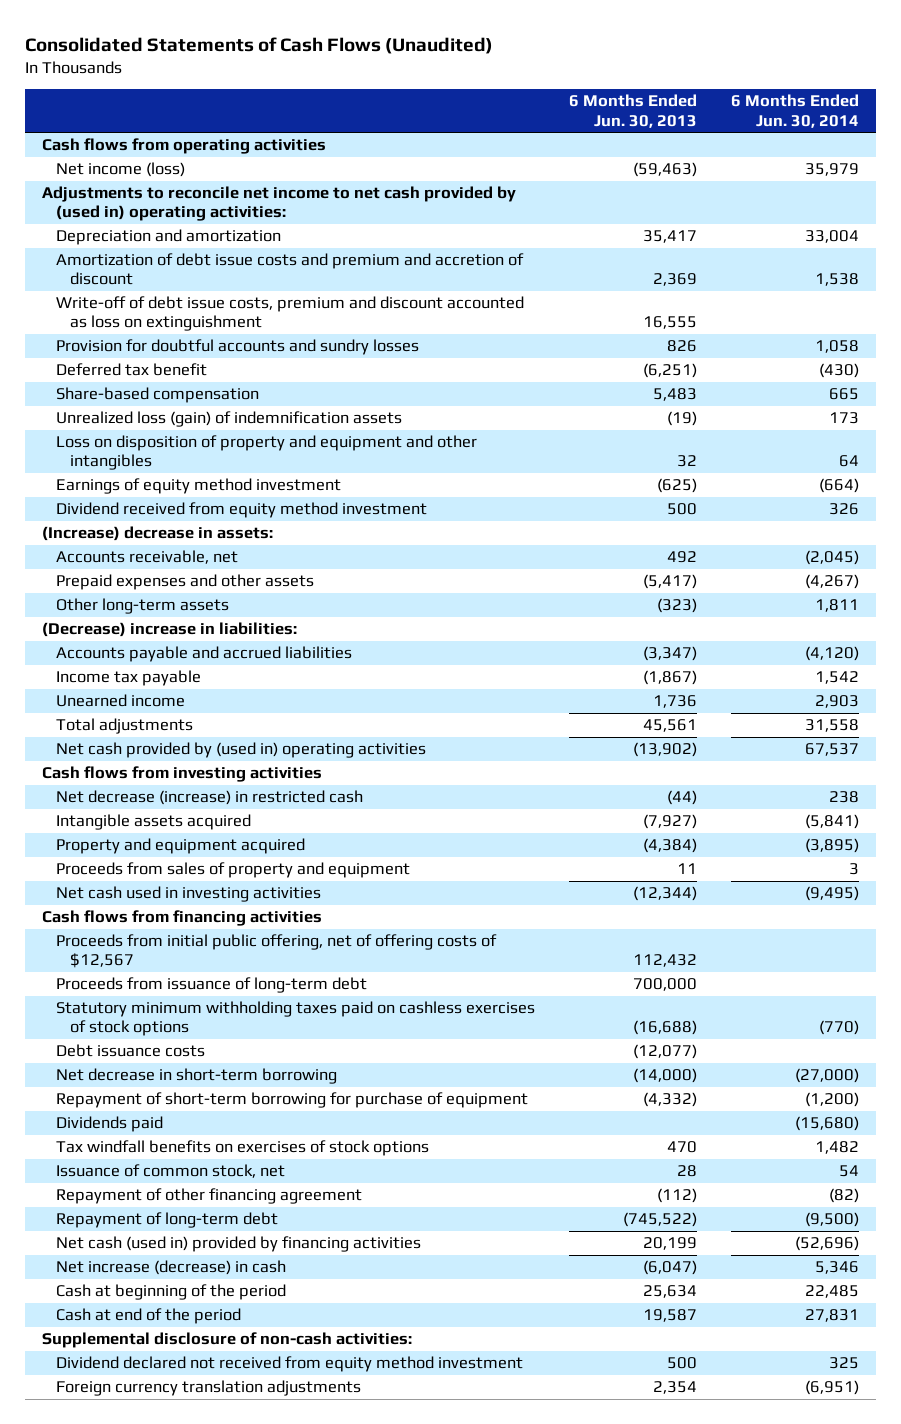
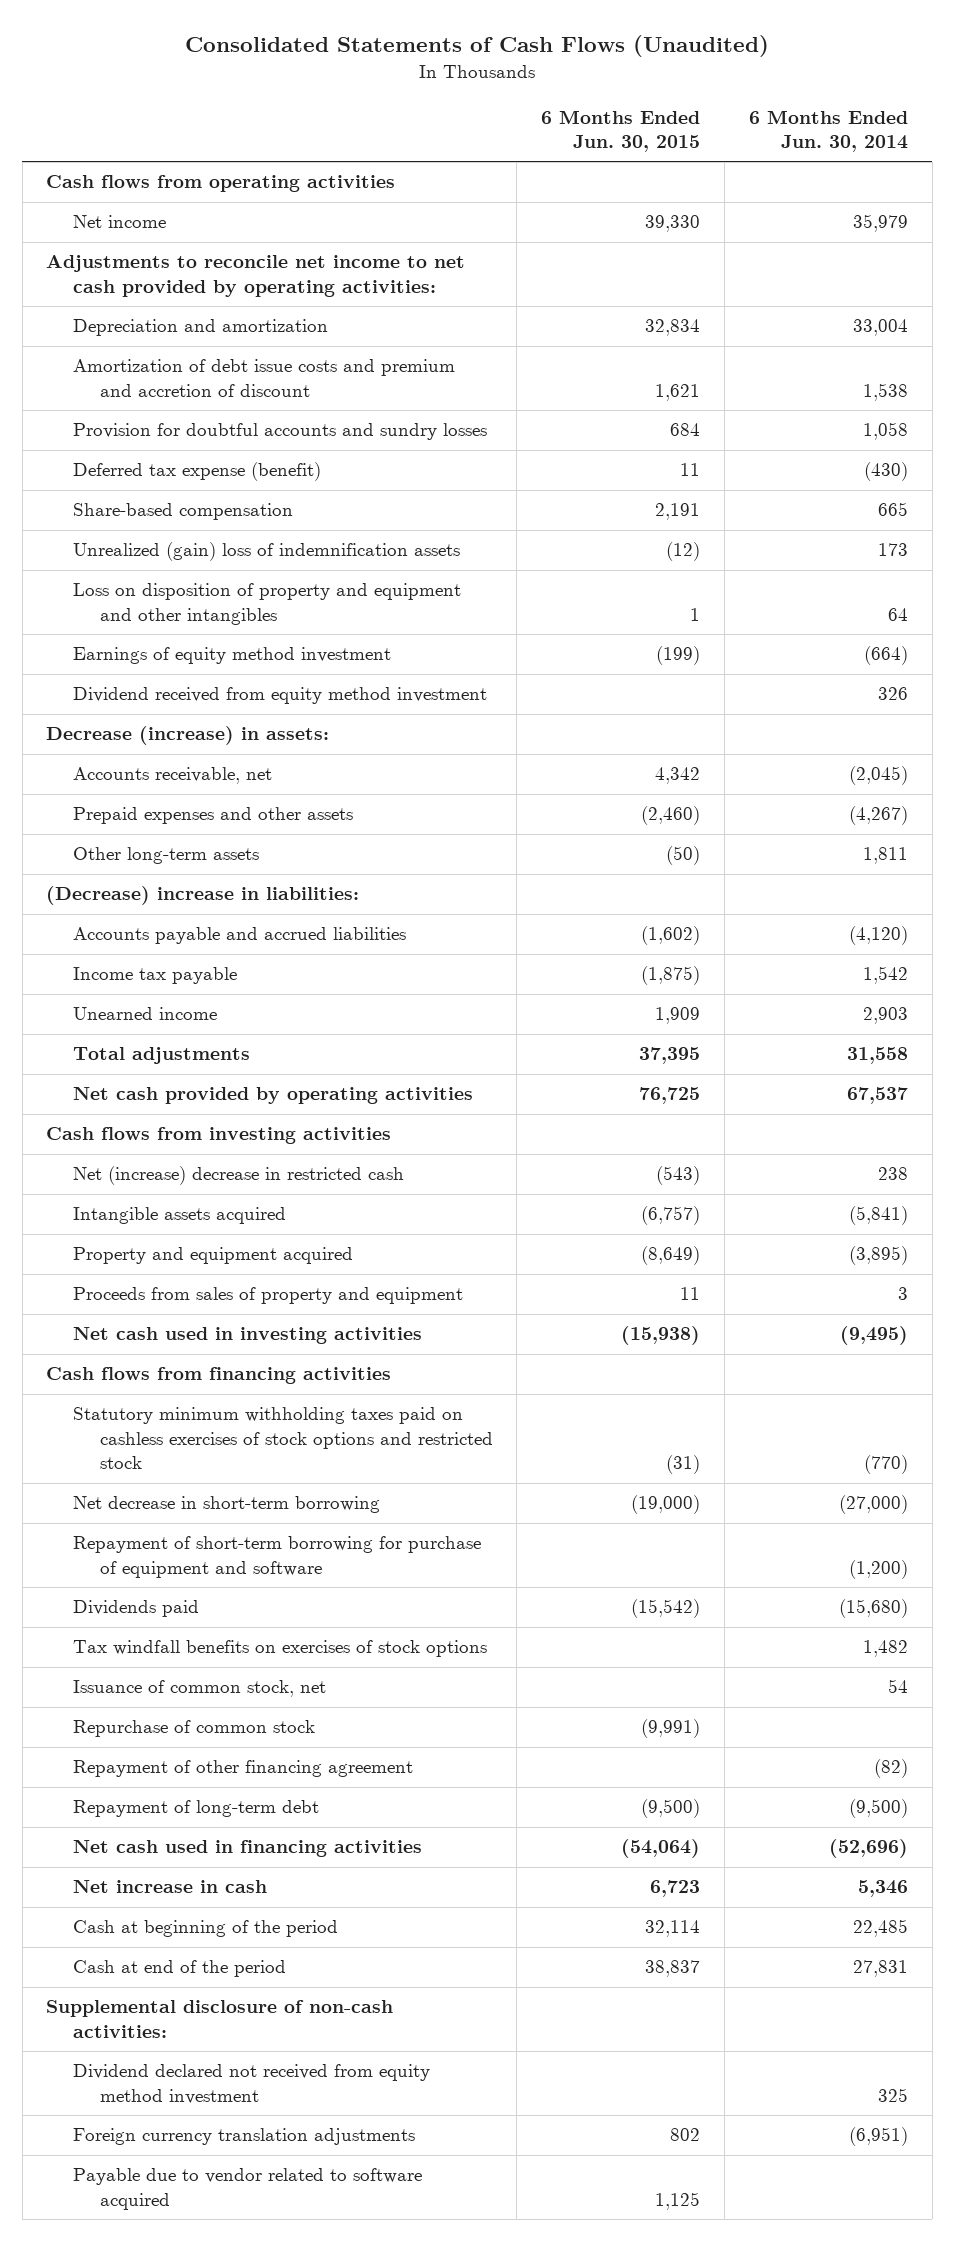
- | 6 Months Ended Jun. 30, 2013 | 6 Months Ended Jun. 30, 2014
+ | 6 Months Ended Jun. 30, 2015 | 6 Months Ended Jun. 30, 2014
- Net income (loss) | (59,463) | 35,979
- Adjustments to reconcile net income to net cash provided by (used in) operating activities:
+ Net income | 39,330 | 35,979
+ Adjustments to reconcile net income to net cash provided by operating activities:
- Write-off of debt issue costs, premium and discount accounted as loss on extinguishment | 16,555 |
- Deferred tax benefit | (6,251) | (430)
+ Deferred tax expense (benefit) | 11 | (430)
- Unrealized loss (gain) of indemnification assets | (19) | 173
+ Unrealized (gain) loss of indemnification assets | (12) | 173
- (Increase) decrease in assets:
+ Decrease (increase) in assets:
- Net cash provided by (used in) operating activities | (13,902) | 67,537
+ Net cash provided by operating activities | 76,725 | 67,537
- Net decrease (increase) in restricted cash | (44) | 238
+ Net (increase) decrease in restricted cash | (543) | 238
- Proceeds from initial public offering, net of offering costs of $12,567 | 112,432 |
- Proceeds from issuance of long-term debt | 700,000 |
- Statutory minimum withholding taxes paid on cashless exercises of stock options | (16,688) | (770)
- Debt issuance costs | (12,077) |
+ Statutory minimum withholding taxes paid on cashless exercises of stock options and restricted stock | (31) | (770)
- Repayment of short-term borrowing for purchase of equipment | (4,332) | (1,200)
+ Repayment of short-term borrowing for purchase of equipment and software | | (1,200)
+ Repurchase of common stock | (9,991) |
- Net cash (used in) provided by financing activities | 20,199 | (52,696)
- Net increase (decrease) in cash | (6,047) | 5,346
+ Net cash used in financing activities | (54,064) | (52,696)
+ Net increase in cash | 6,723 | 5,346
+ Payable due to vendor related to software acquired | 1,125 |

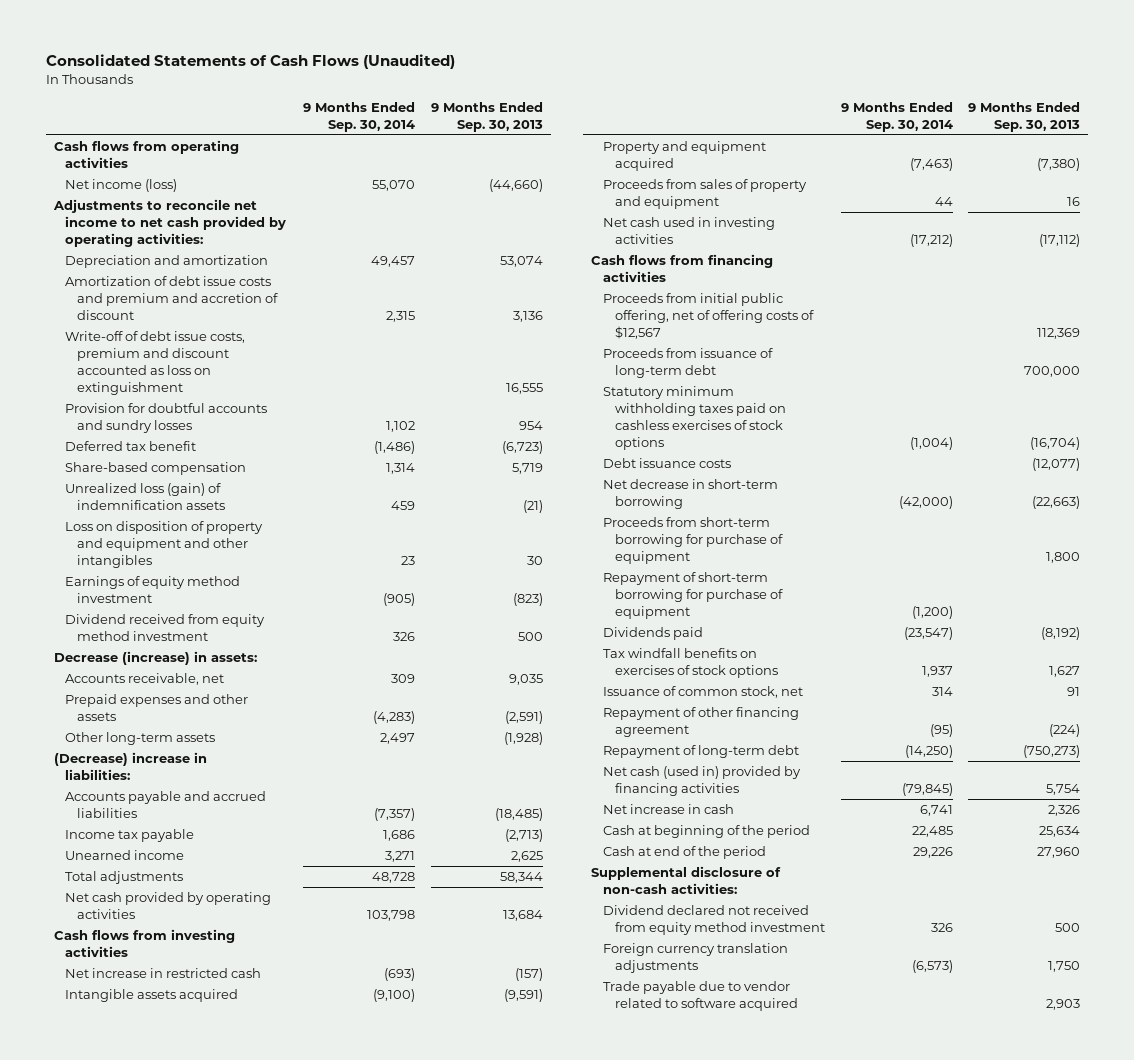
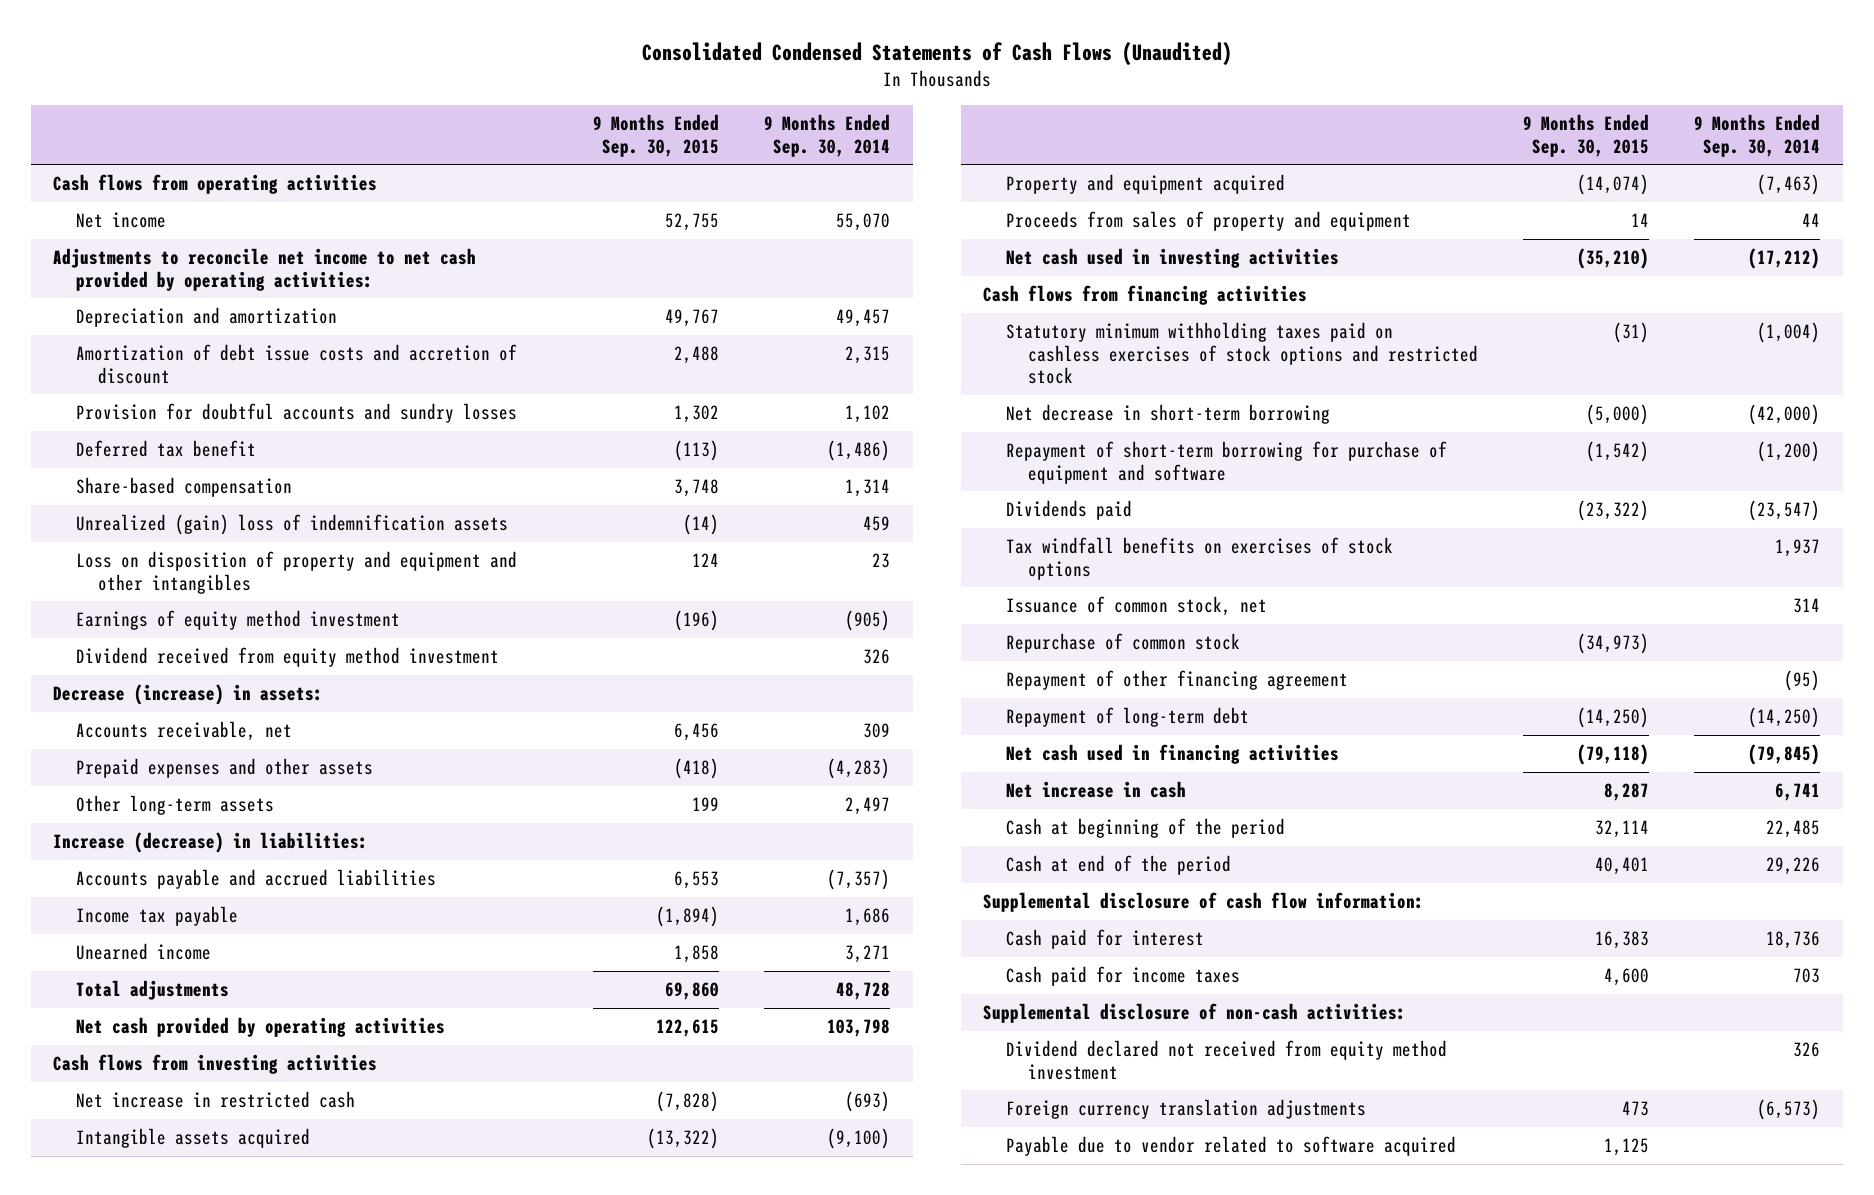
- Consolidated Statements of Cash Flows (Unaudited)
+ Consolidated Condensed Statements of Cash Flows (Unaudited)
- | 9 Months Ended Sep. 30, 2014 | 9 Months Ended Sep. 30, 2013
+ | 9 Months Ended Sep. 30, 2015 | 9 Months Ended Sep. 30, 2014
- Net income (loss) | 55,070 | (44,660)
+ Net income | 52,755 | 55,070
- Amortization of debt issue costs and premium and accretion of discount | 2,315 | 3,136
- Write-off of debt issue costs, premium and discount accounted as loss on extinguishment | | 16,555
+ Amortization of debt issue costs and accretion of discount | 2,488 | 2,315
- Unrealized loss (gain) of indemnification assets | 459 | (21)
+ Unrealized (gain) loss of indemnification assets | (14) | 459
- (Decrease) increase in liabilities:
+ Increase (decrease) in liabilities:
- Proceeds from initial public offering, net of offering costs of $12,567 | | 112,369
- Proceeds from issuance of long-term debt | | 700,000
- Statutory minimum withholding taxes paid on cashless exercises of stock options | (1,004) | (16,704)
- Debt issuance costs | | (12,077)
+ Statutory minimum withholding taxes paid on cashless exercises of stock options and restricted stock | (31) | (1,004)
- Proceeds from short-term borrowing for purchase of equipment | | 1,800
- Repayment of short-term borrowing for purchase of equipment | (1,200) |
+ Repayment of short-term borrowing for purchase of equipment and software | (1,542) | (1,200)
+ Repurchase of common stock | (34,973) |
- Net cash (used in) provided by financing activities | (79,845) | 5,754
+ Net cash used in financing activities | (79,118) | (79,845)
+ Supplemental disclosure of cash flow information:
+ Cash paid for interest | 16,383 | 18,736
+ Cash paid for income taxes | 4,600 | 703
- Trade payable due to vendor related to software acquired | | 2,903
+ Payable due to vendor related to software acquired | 1,125 |

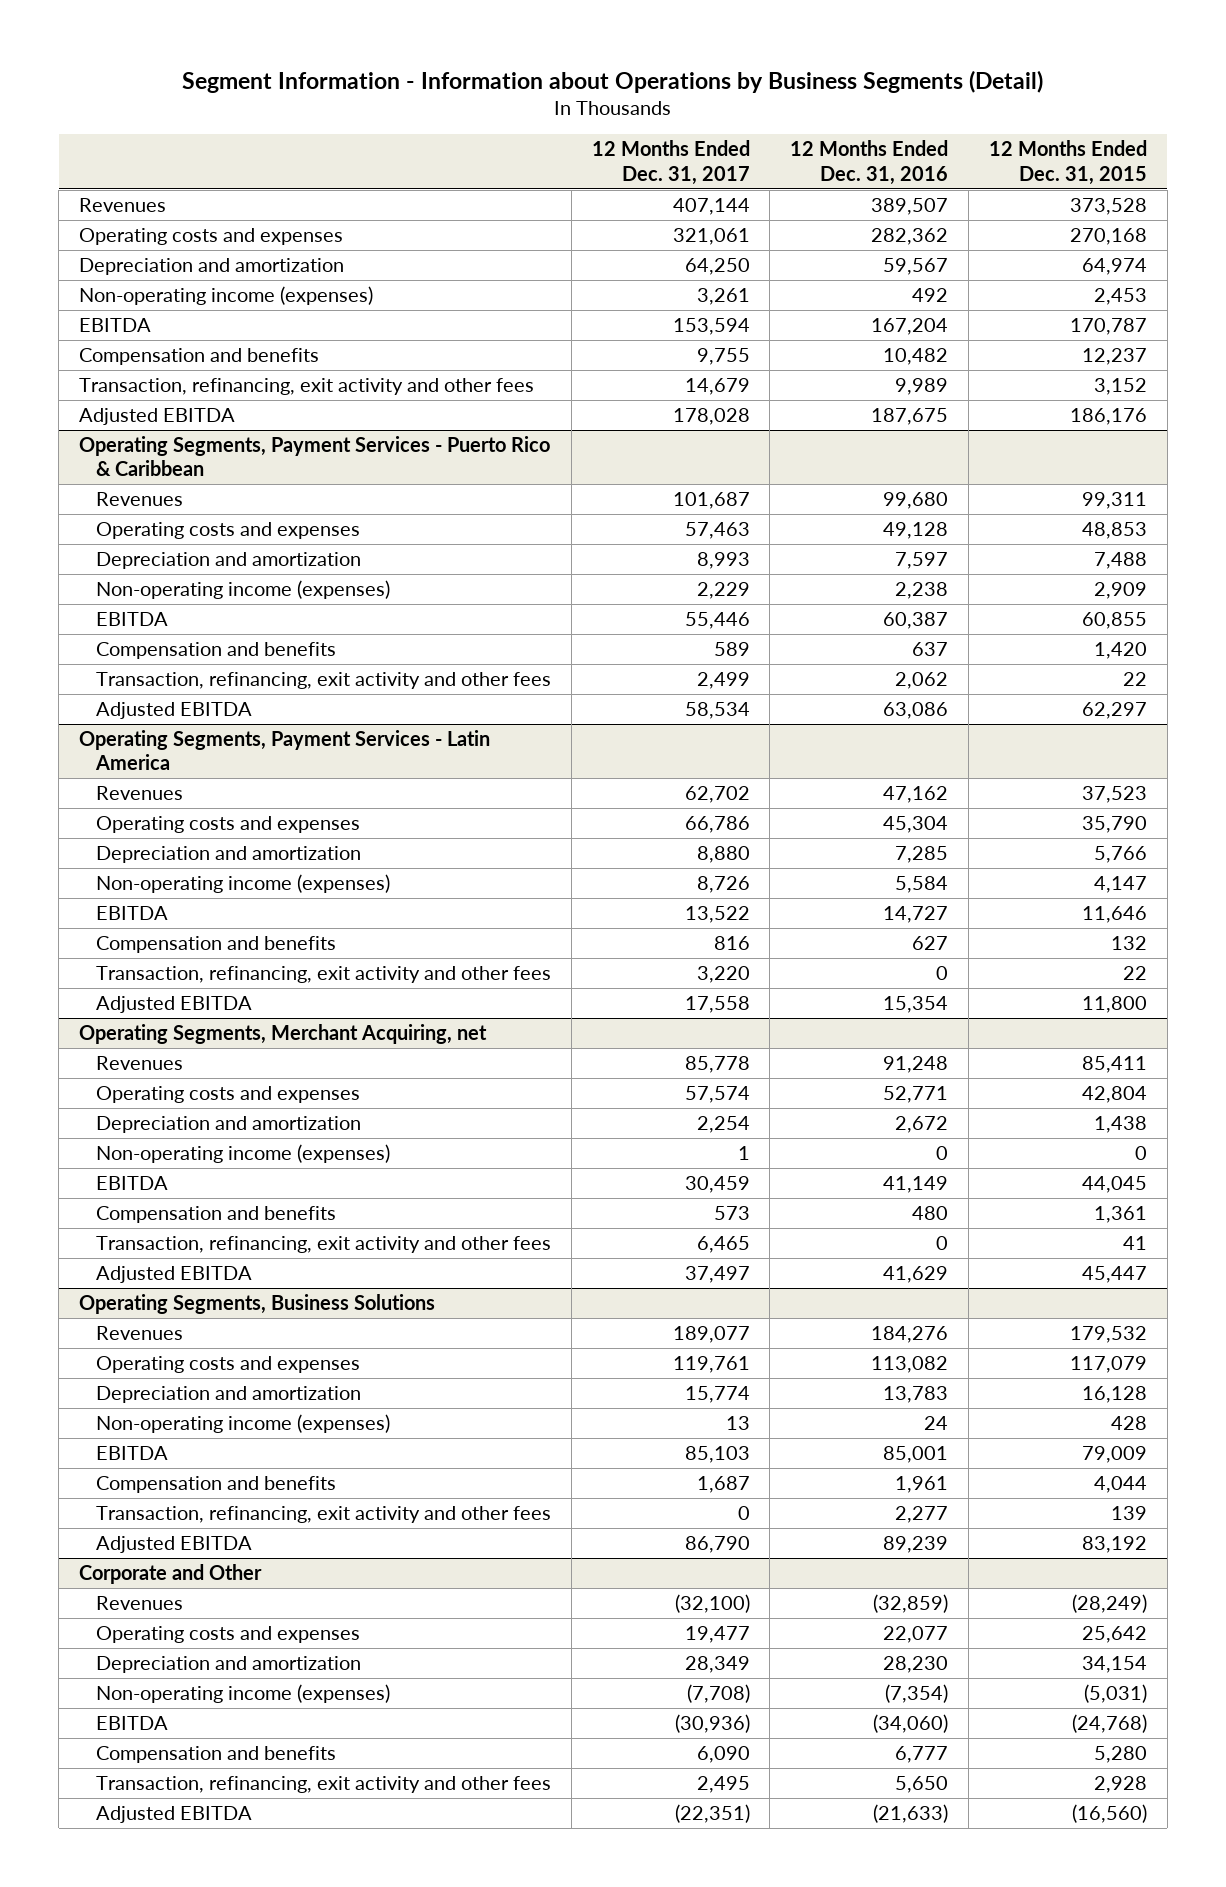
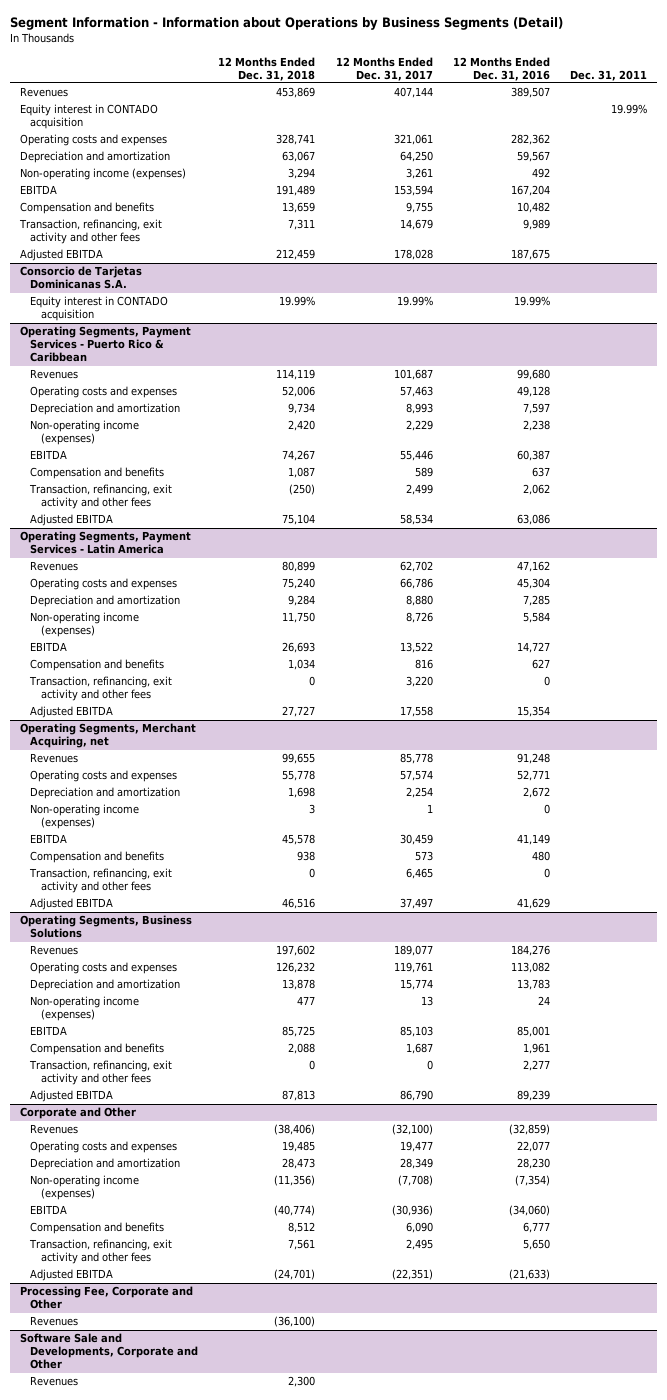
- | 12 Months Ended Dec. 31, 2017 | 12 Months Ended Dec. 31, 2016 | 12 Months Ended Dec. 31, 2015
+ | 12 Months Ended Dec. 31, 2018 | 12 Months Ended Dec. 31, 2017 | 12 Months Ended Dec. 31, 2016 | Dec. 31, 2011
+ Equity interest in CONTADO acquisition | | | | 19.99%
+ Consorcio de Tarjetas Dominicanas S.A.
+ Equity interest in CONTADO acquisition | 19.99% | 19.99% | 19.99% |
+ Processing Fee, Corporate and Other
+ Revenues | (36,100) | | |
+ Software Sale and Developments, Corporate and Other
+ Revenues | 2,300 | | |

